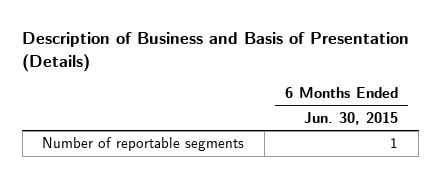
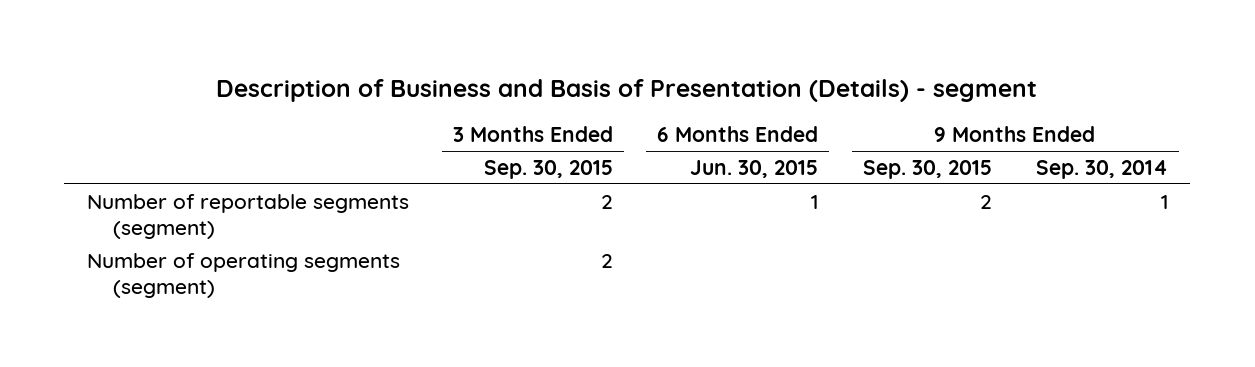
- Description of Business and Basis of Presentation (Details)
+ Description of Business and Basis of Presentation (Details) - segment
- | 6 Months Ended Jun. 30, 2015
+ | 3 Months Ended Sep. 30, 2015 | 6 Months Ended Jun. 30, 2015 | 9 Months Ended Sep. 30, 2015 | 9 Months Ended Sep. 30, 2014
- Number of reportable segments | 1
+ Number of reportable segments (segment) | 2 | 1 | 2 | 1
+ Number of operating segments (segment) | 2 | | |

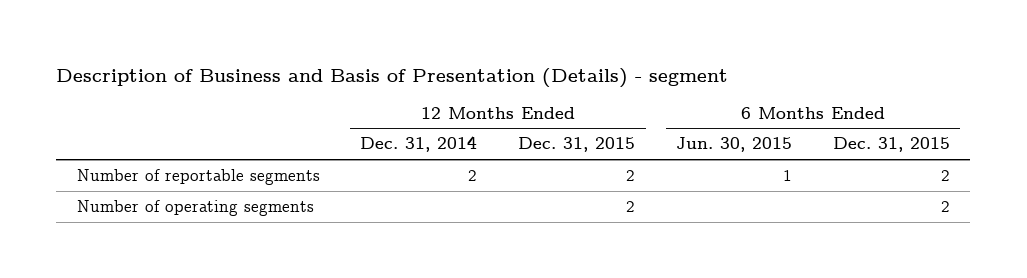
- | 3 Months Ended Sep. 30, 2015 | 6 Months Ended Jun. 30, 2015 | 9 Months Ended Sep. 30, 2015 | 9 Months Ended Sep. 30, 2014
+ | 12 Months Ended Dec. 31, 2014 | 12 Months Ended Dec. 31, 2015 | 6 Months Ended Jun. 30, 2015 | 6 Months Ended Dec. 31, 2015
- Number of reportable segments (segment) | 2 | 1 | 2 | 1
- Number of operating segments (segment) | 2 | | |
+ Number of reportable segments | 2 | 2 | 1 | 2
+ Number of operating segments | | 2 | | 2

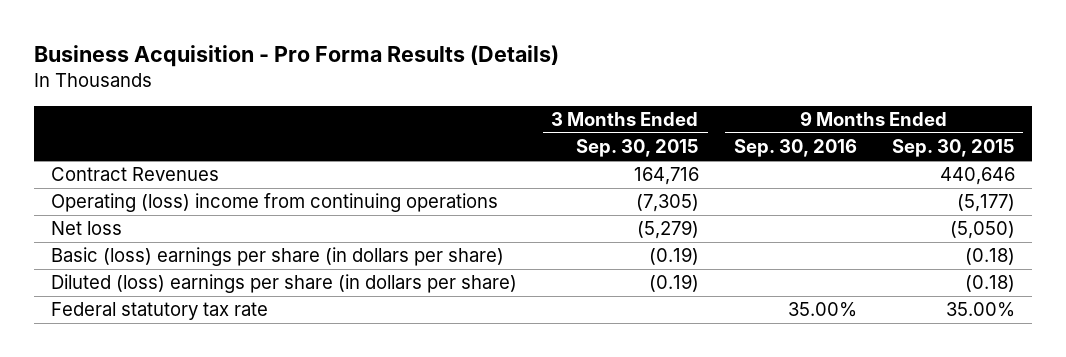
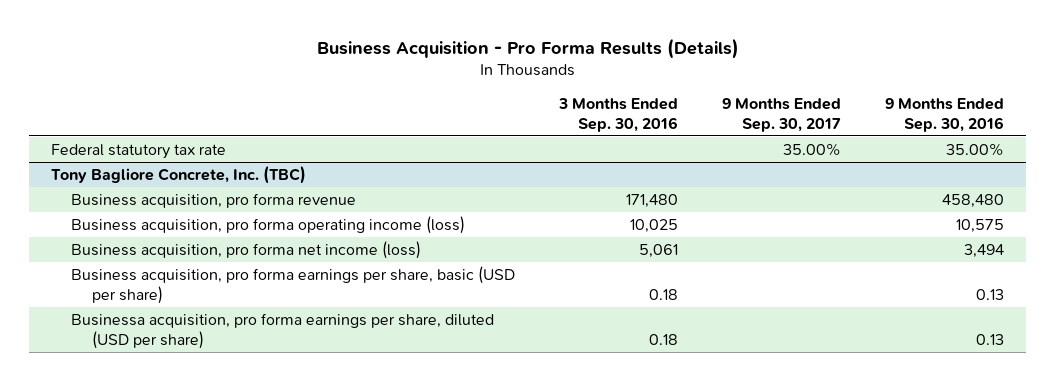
- | 3 Months Ended Sep. 30, 2015 | 9 Months Ended Sep. 30, 2016 | 9 Months Ended Sep. 30, 2015
+ | 3 Months Ended Sep. 30, 2016 | 9 Months Ended Sep. 30, 2017 | 9 Months Ended Sep. 30, 2016
- Contract Revenues | 164,716 | | 440,646
- Operating (loss) income from continuing operations | (7,305) | | (5,177)
- Net loss | (5,279) | | (5,050)
- Basic (loss) earnings per share (in dollars per share) | (0.19) | | (0.18)
- Diluted (loss) earnings per share (in dollars per share) | (0.19) | | (0.18)
+ Tony Bagliore Concrete, Inc. (TBC)
+ Business acquisition, pro forma revenue | 171,480 | | 458,480
+ Business acquisition, pro forma operating income (loss) | 10,025 | | 10,575
+ Business acquisition, pro forma net income (loss) | 5,061 | | 3,494
+ Business acquisition, pro forma earnings per share, basic (USD per share) | 0.18 | | 0.13
+ Businessa acquisition, pro forma earnings per share, diluted (USD per share) | 0.18 | | 0.13

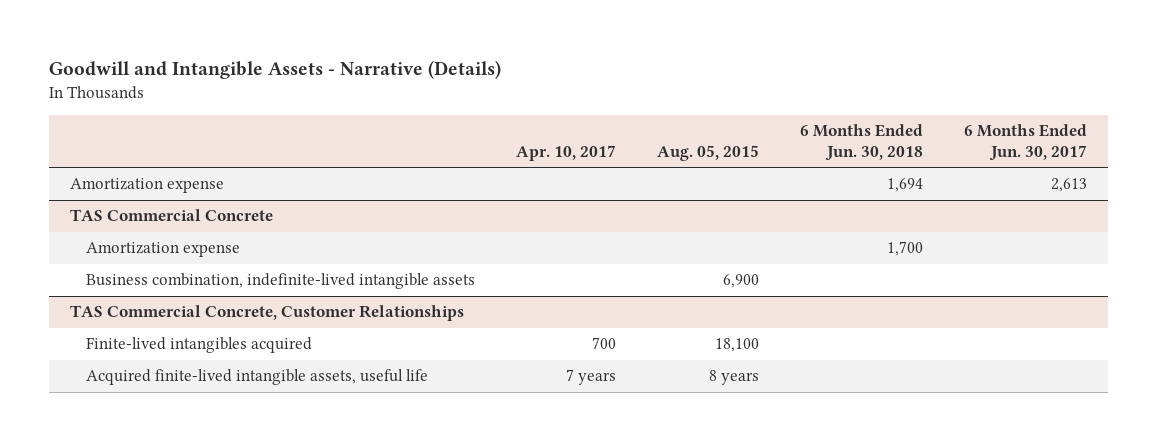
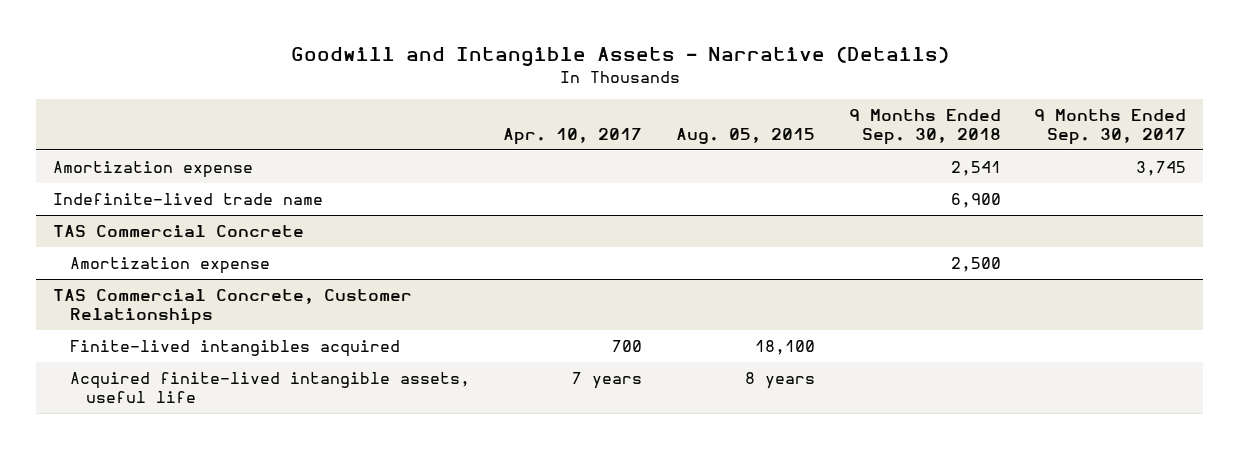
- | Apr. 10, 2017 | Aug. 05, 2015 | 6 Months Ended Jun. 30, 2018 | 6 Months Ended Jun. 30, 2017
+ | Apr. 10, 2017 | Aug. 05, 2015 | 9 Months Ended Sep. 30, 2018 | 9 Months Ended Sep. 30, 2017
+ Indefinite-lived trade name | | | 6,900 |
@ TAS Commercial Concrete
- Business combination, indefinite-lived intangible assets | | 6,900 | |

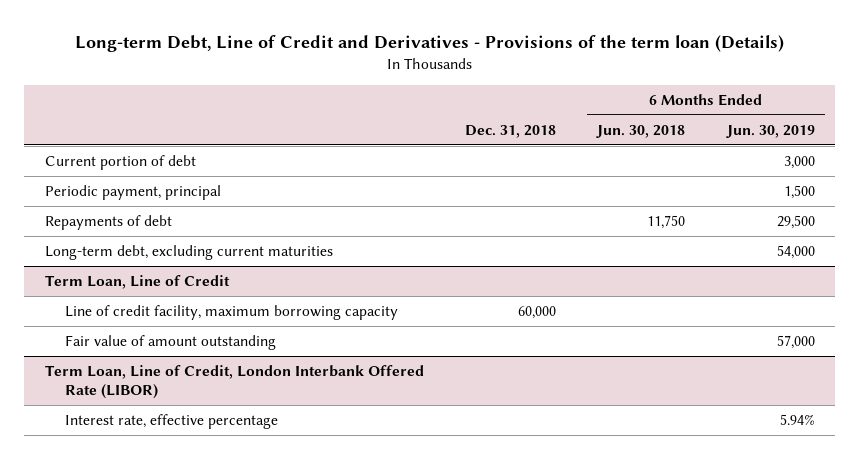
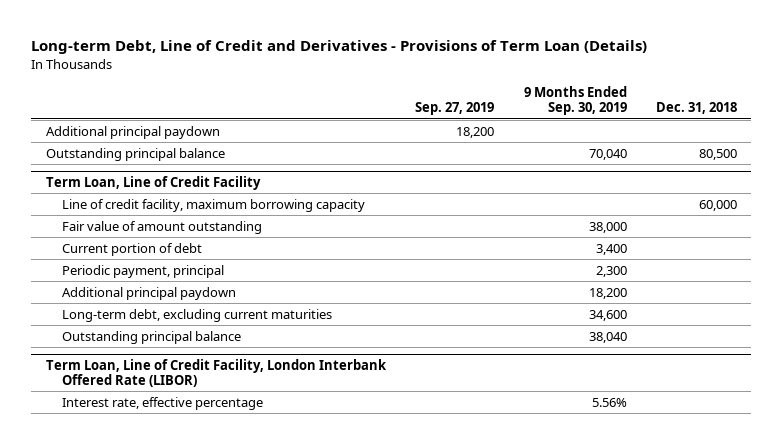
- Long-term Debt, Line of Credit and Derivatives - Provisions of the term loan (Details)
+ Long-term Debt, Line of Credit and Derivatives - Provisions of Term Loan (Details)
- | Dec. 31, 2018 | 6 Months Ended Jun. 30, 2018 | 6 Months Ended Jun. 30, 2019
+ | Sep. 27, 2019 | 9 Months Ended Sep. 30, 2019 | Dec. 31, 2018
- Current portion of debt | | | 3,000
- Periodic payment, principal | | | 1,500
- Repayments of debt | | 11,750 | 29,500
- Long-term debt, excluding current maturities | | | 54,000
- Term Loan, Line of Credit
+ Additional principal paydown | 18,200 | |
+ Outstanding principal balance | | 70,040 | 80,500
+ Term Loan, Line of Credit Facility
- Term Loan, Line of Credit, London Interbank Offered Rate (LIBOR)
+ Current portion of debt | | 3,400 |
+ Periodic payment, principal | | 2,300 |
+ Additional principal paydown | | 18,200 |
+ Long-term debt, excluding current maturities | | 34,600 |
+ Outstanding principal balance | | 38,040 |
+ Term Loan, Line of Credit Facility, London Interbank Offered Rate (LIBOR)

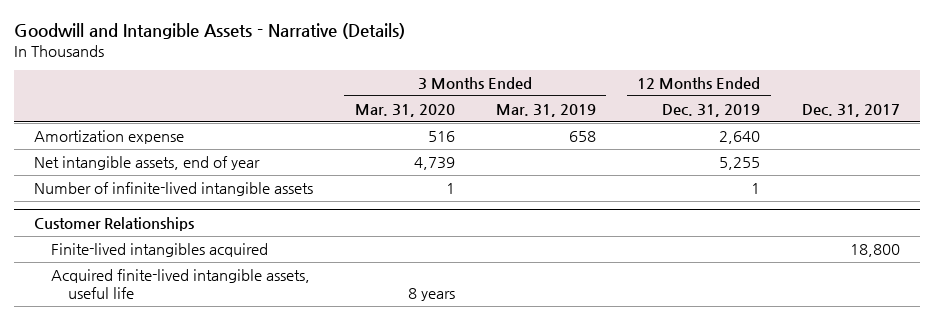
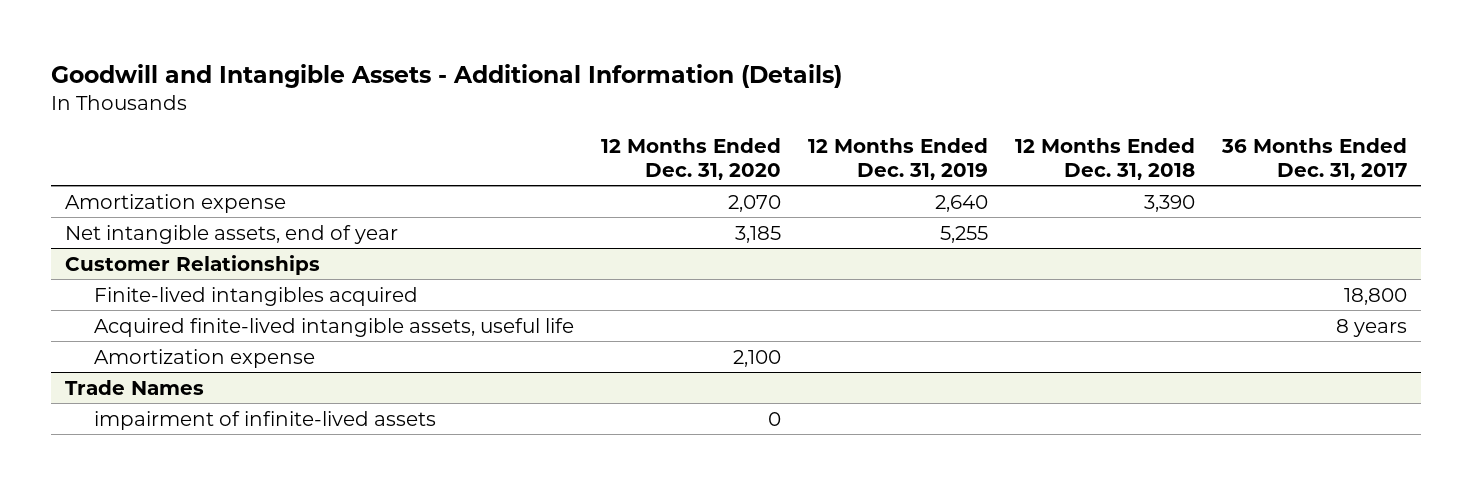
- Goodwill and Intangible Assets - Narrative (Details)
+ Goodwill and Intangible Assets - Additional Information (Details)
- | 3 Months Ended Mar. 31, 2020 | 3 Months Ended Mar. 31, 2019 | 12 Months Ended Dec. 31, 2019 | Dec. 31, 2017
+ | 12 Months Ended Dec. 31, 2020 | 12 Months Ended Dec. 31, 2019 | 12 Months Ended Dec. 31, 2018 | 36 Months Ended Dec. 31, 2017
- Number of infinite-lived intangible assets | 1 | | 1 |
@ Customer Relationships
+ Amortization expense | 2,100 | | |
+ Trade Names
+ impairment of infinite-lived assets | 0 | | |

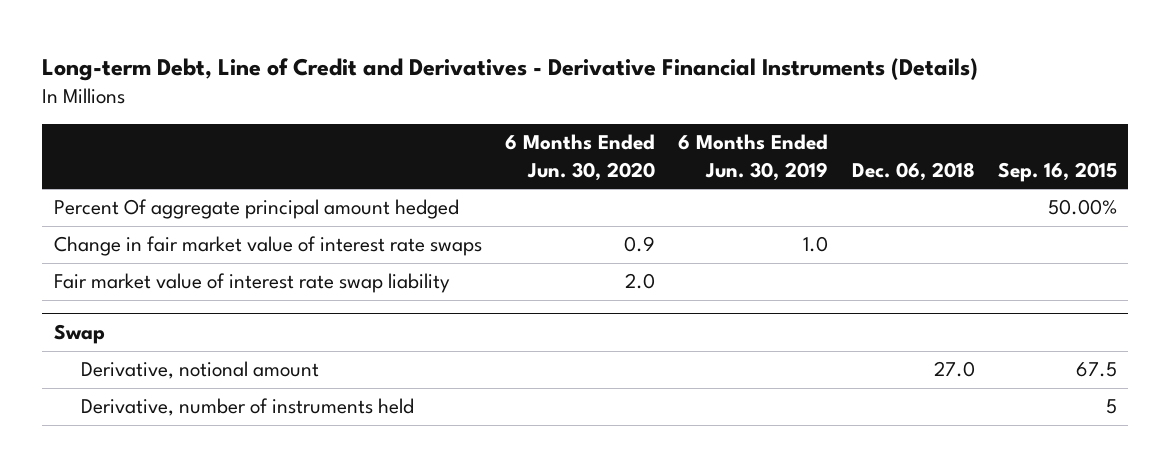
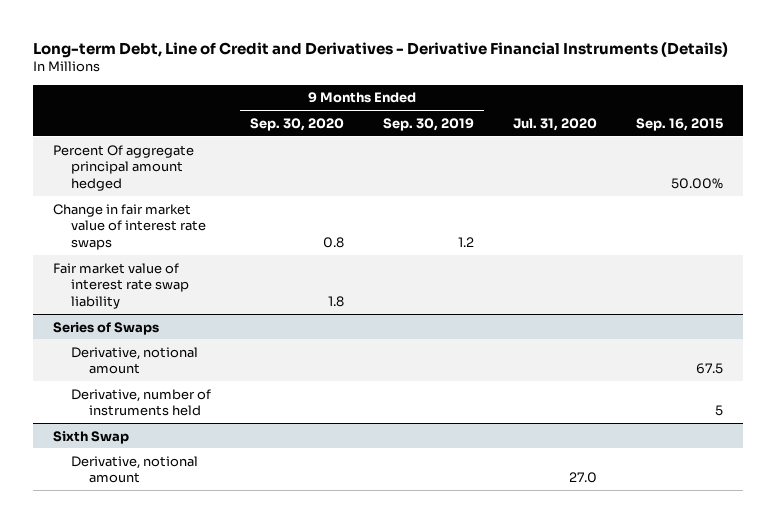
- | 6 Months Ended Jun. 30, 2020 | 6 Months Ended Jun. 30, 2019 | Dec. 06, 2018 | Sep. 16, 2015
+ | 9 Months Ended Sep. 30, 2020 | 9 Months Ended Sep. 30, 2019 | Jul. 31, 2020 | Sep. 16, 2015
- Swap
+ Series of Swaps
+ Sixth Swap
+ Derivative, notional amount | | | 27.0 |

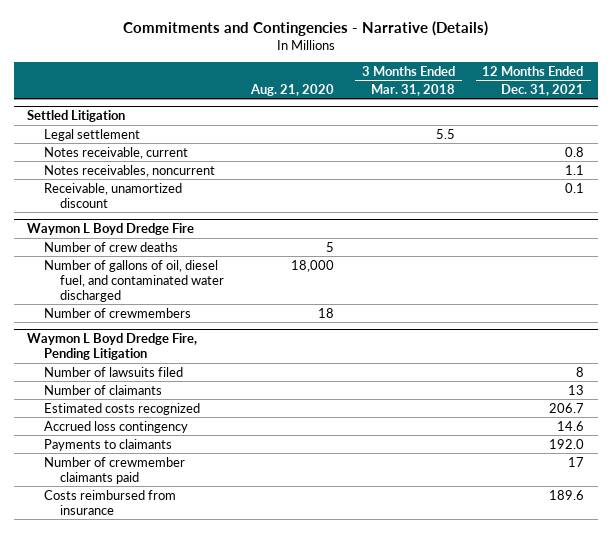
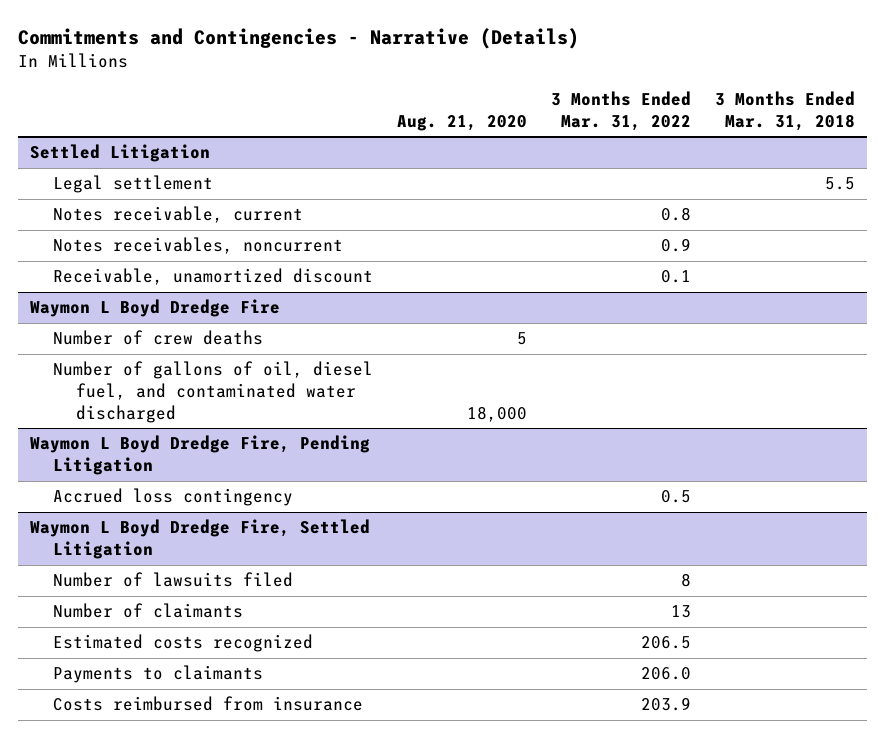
- | Aug. 21, 2020 | 3 Months Ended Mar. 31, 2018 | 12 Months Ended Dec. 31, 2021
+ | Aug. 21, 2020 | 3 Months Ended Mar. 31, 2022 | 3 Months Ended Mar. 31, 2018
@ Waymon L Boyd Dredge Fire
- Number of crewmembers | 18 | |
@ Waymon L Boyd Dredge Fire, Pending Litigation
- Number of lawsuits filed | | | 8
- Number of claimants | | | 13
- Estimated costs recognized | | | 206.7
- Payments to claimants | | | 192.0
- Number of crewmember claimants paid | | | 17
- Costs reimbursed from insurance | | | 189.6
+ Waymon L Boyd Dredge Fire, Settled Litigation
+ Number of lawsuits filed | | 8 |
+ Number of claimants | | 13 |
+ Estimated costs recognized | | 206.5 |
+ Payments to claimants | | 206.0 |
+ Costs reimbursed from insurance | | 203.9 |

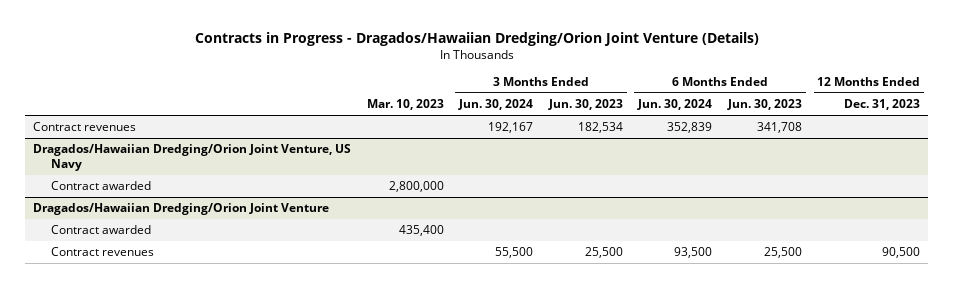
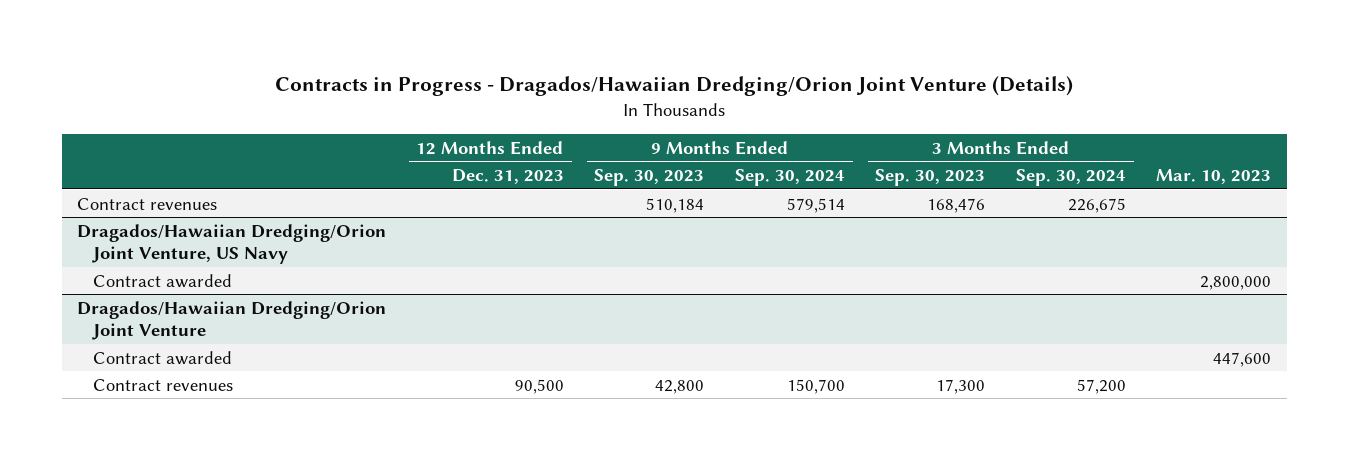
- | Mar. 10, 2023 | 3 Months Ended Jun. 30, 2024 | 3 Months Ended Jun. 30, 2023 | 6 Months Ended Jun. 30, 2024 | 6 Months Ended Jun. 30, 2023 | 12 Months Ended Dec. 31, 2023
+ | 12 Months Ended Dec. 31, 2023 | 9 Months Ended Sep. 30, 2023 | 9 Months Ended Sep. 30, 2024 | 3 Months Ended Sep. 30, 2023 | 3 Months Ended Sep. 30, 2024 | Mar. 10, 2023
@ Dragados/Hawaiian Dredging/Orion Joint Venture
- Contract awarded | 435,400 | | | | |
+ Contract awarded | | | | | | 447,600

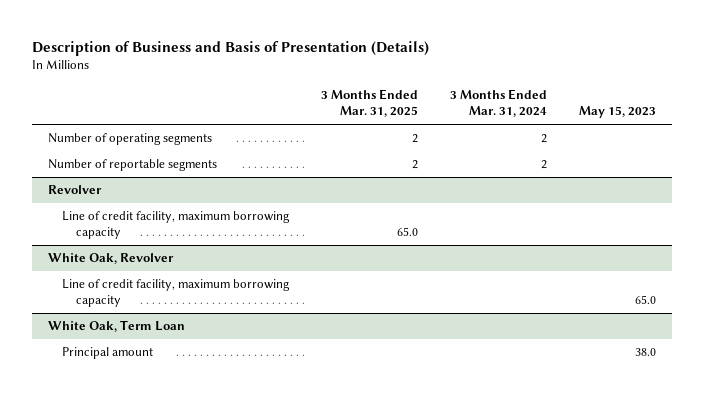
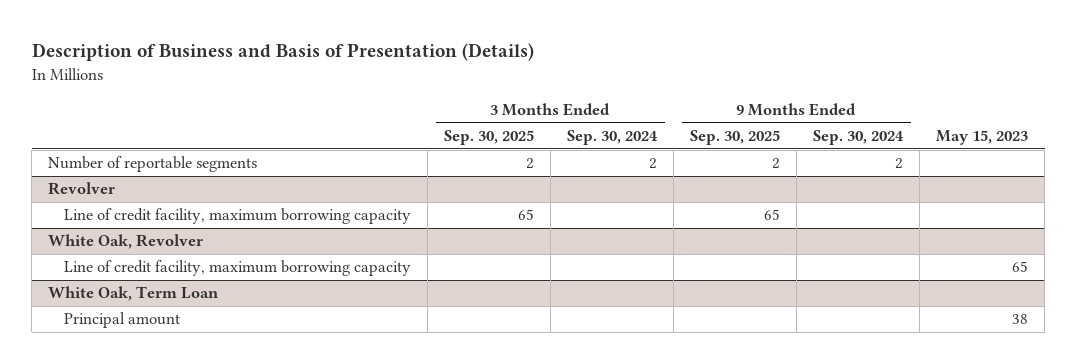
- | 3 Months Ended Mar. 31, 2025 | 3 Months Ended Mar. 31, 2024 | May 15, 2023
+ | 3 Months Ended Sep. 30, 2025 | 3 Months Ended Sep. 30, 2024 | 9 Months Ended Sep. 30, 2025 | 9 Months Ended Sep. 30, 2024 | May 15, 2023
- Number of operating segments | 2 | 2 |
@ White Oak, Revolver
- Line of credit facility, maximum borrowing capacity | | | 65.0
+ Line of credit facility, maximum borrowing capacity | | | | | 65
@ White Oak, Term Loan
- Principal amount | | | 38.0
+ Principal amount | | | | | 38

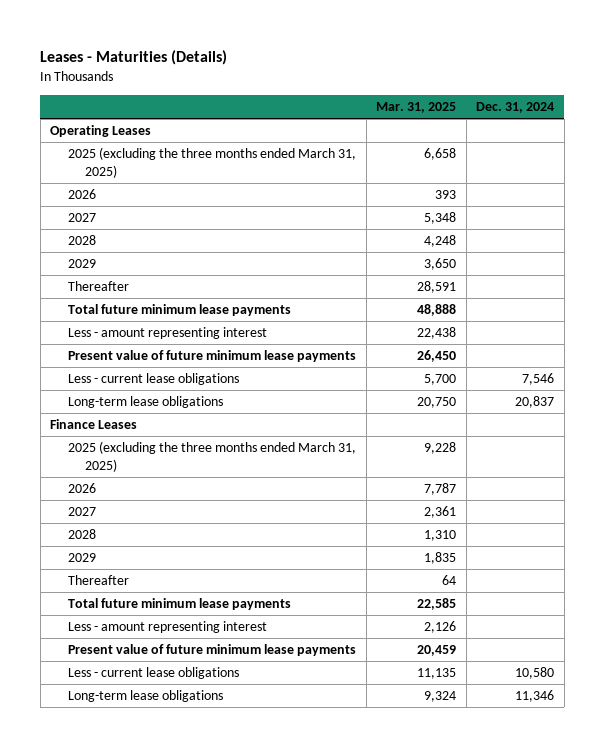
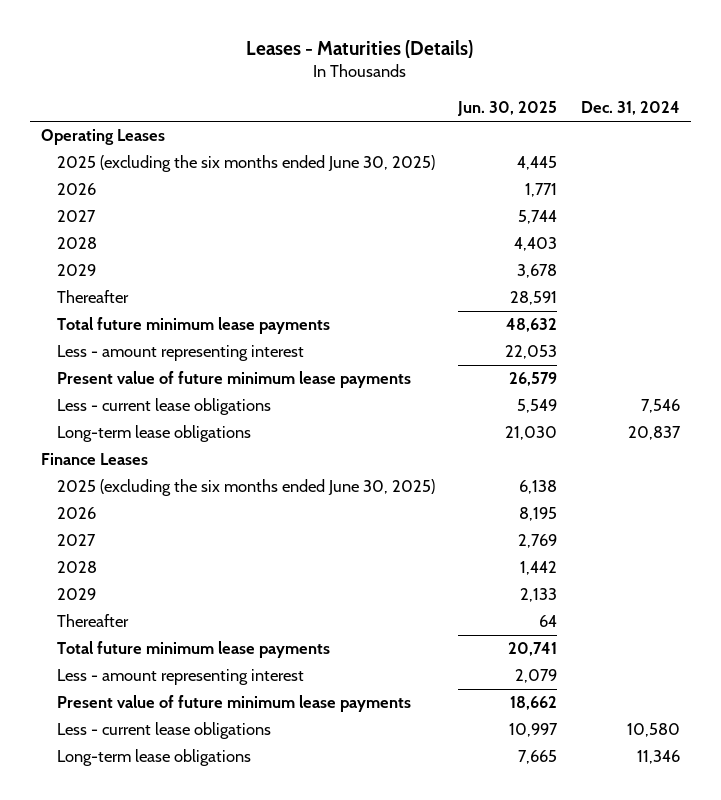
- | Mar. 31, 2025 | Dec. 31, 2024
+ | Jun. 30, 2025 | Dec. 31, 2024
- 2025 (excluding the three months ended March 31, 2025) | 6,658 |
+ 2025 (excluding the six months ended June 30, 2025) | 4,445 |
- 2025 (excluding the three months ended March 31, 2025) | 9,228 |
+ 2025 (excluding the six months ended June 30, 2025) | 6,138 |

